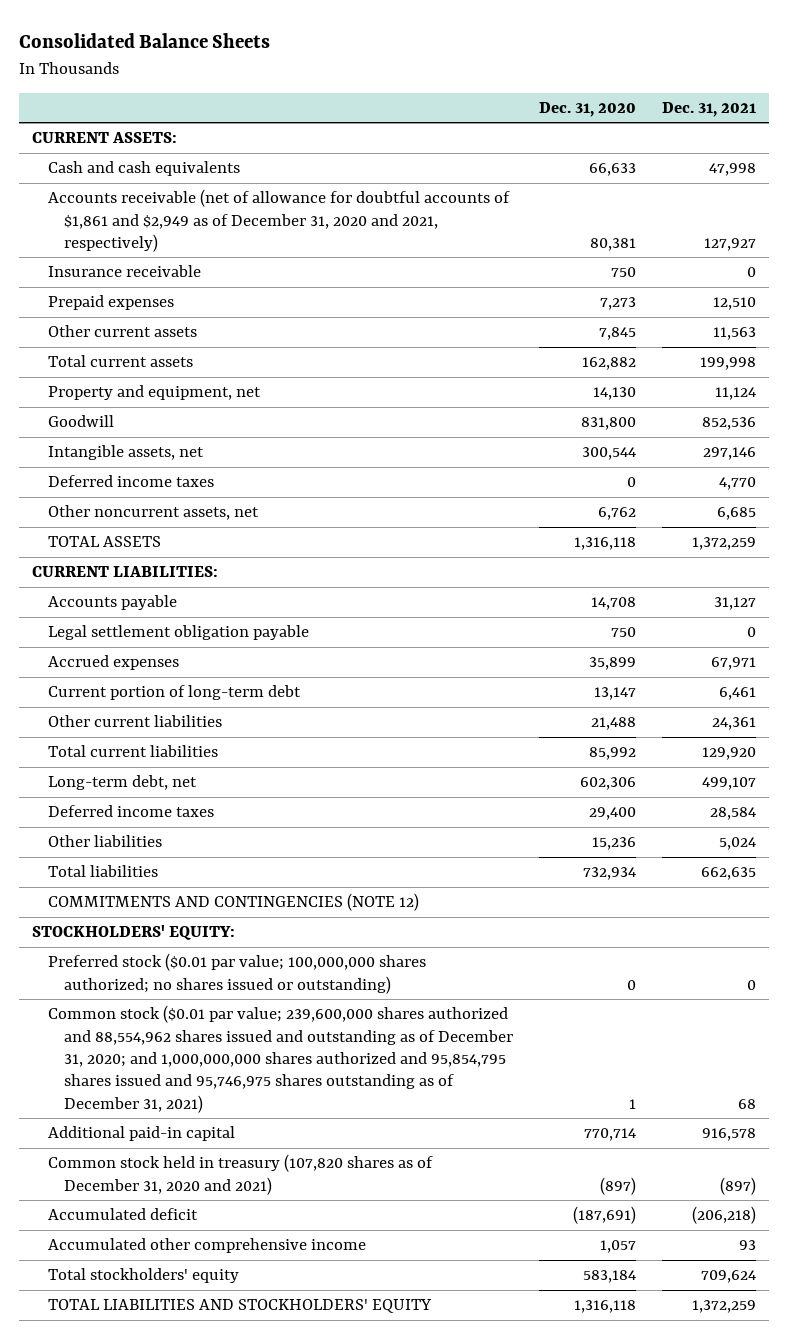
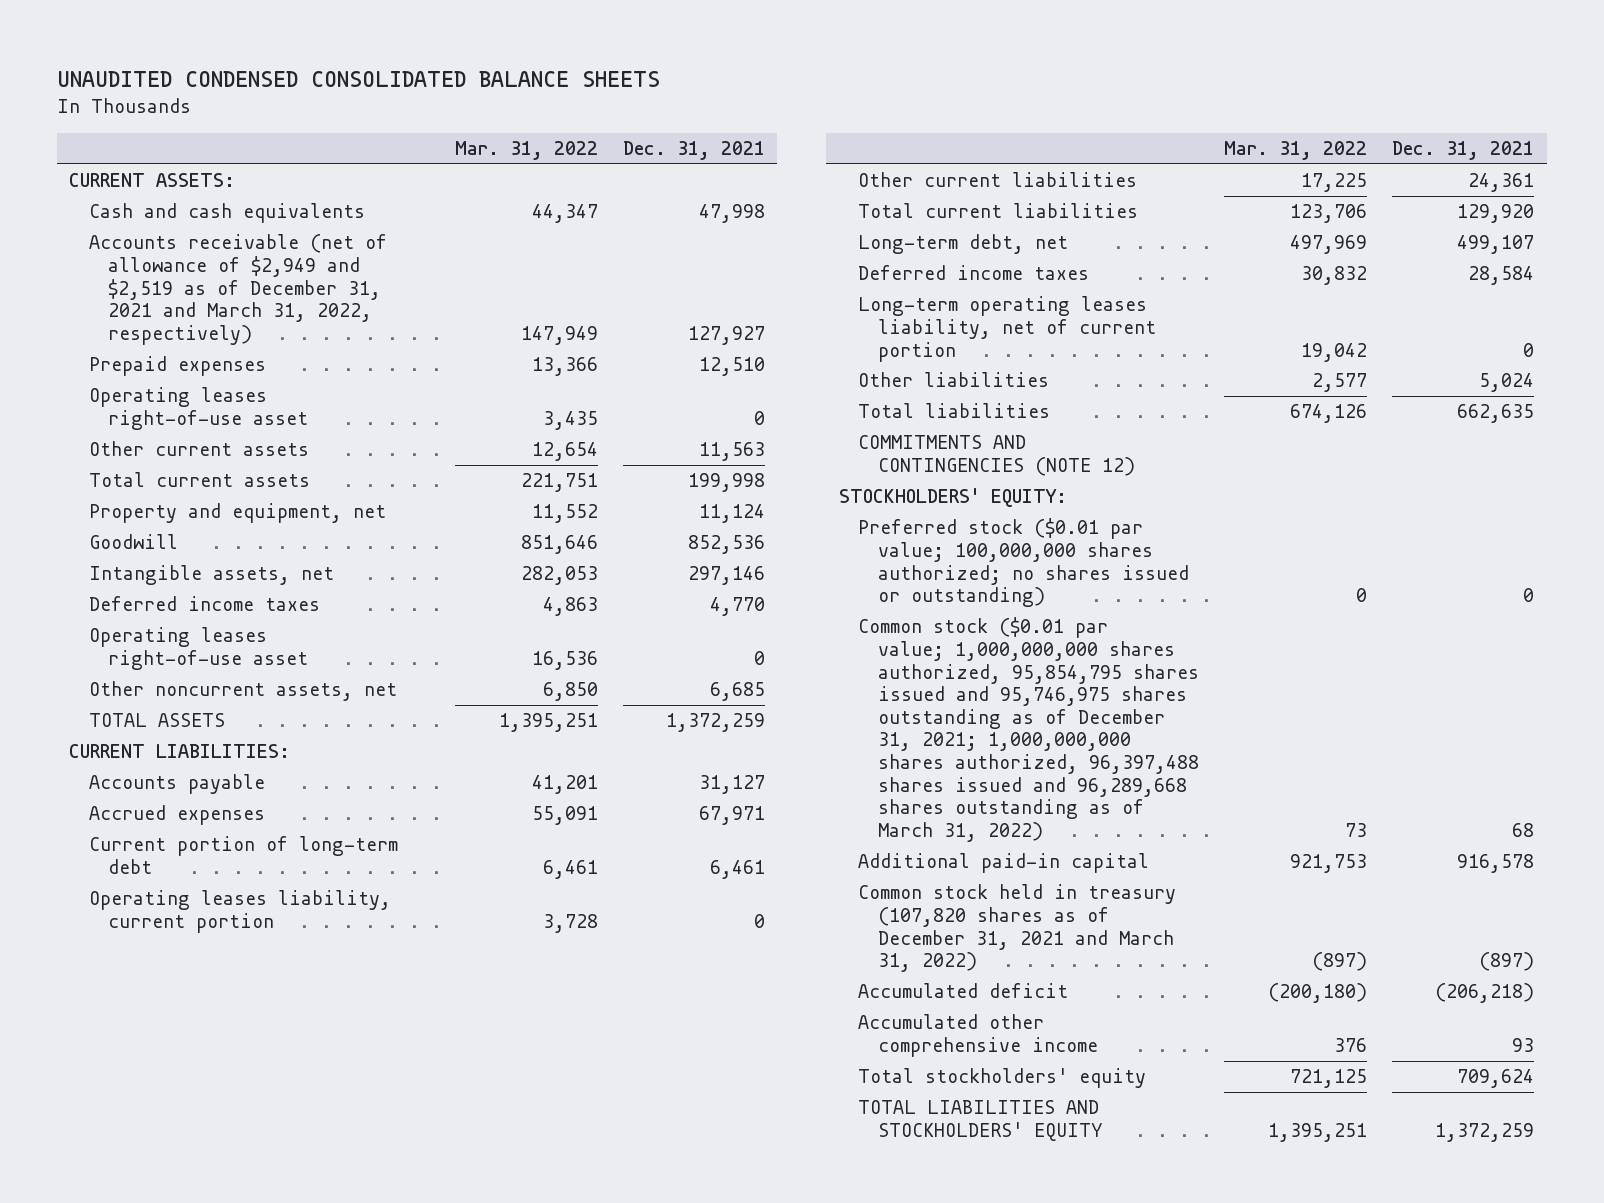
- Consolidated Balance Sheets
+ UNAUDITED CONDENSED CONSOLIDATED BALANCE SHEETS
- | Dec. 31, 2020 | Dec. 31, 2021
+ | Mar. 31, 2022 | Dec. 31, 2021
- Accounts receivable (net of allowance for doubtful accounts of $1,861 and $2,949 as of December 31, 2020 and 2021, respectively) | 80,381 | 127,927
- Insurance receivable | 750 | 0
+ Accounts receivable (net of allowance of $2,949 and $2,519 as of December 31, 2021 and March 31, 2022, respectively) | 147,949 | 127,927
+ Operating leases right-of-use asset | 3,435 | 0
+ Operating leases right-of-use asset | 16,536 | 0
- Legal settlement obligation payable | 750 | 0
+ Operating leases liability, current portion | 3,728 | 0
+ Long-term operating leases liability, net of current portion | 19,042 | 0
- Common stock ($0.01 par value; 239,600,000 shares authorized and 88,554,962 shares issued and outstanding as of December 31, 2020; and 1,000,000,000 shares authorized and 95,854,795 shares issued and 95,746,975 shares outstanding as of December 31, 2021) | 1 | 68
+ Common stock ($0.01 par value; 1,000,000,000 shares authorized, 95,854,795 shares issued and 95,746,975 shares outstanding as of December 31, 2021; 1,000,000,000 shares authorized, 96,397,488 shares issued and 96,289,668 shares outstanding as of March 31, 2022) | 73 | 68
- Common stock held in treasury (107,820 shares as of December 31, 2020 and 2021) | (897) | (897)
+ Common stock held in treasury (107,820 shares as of December 31, 2021 and March 31, 2022) | (897) | (897)

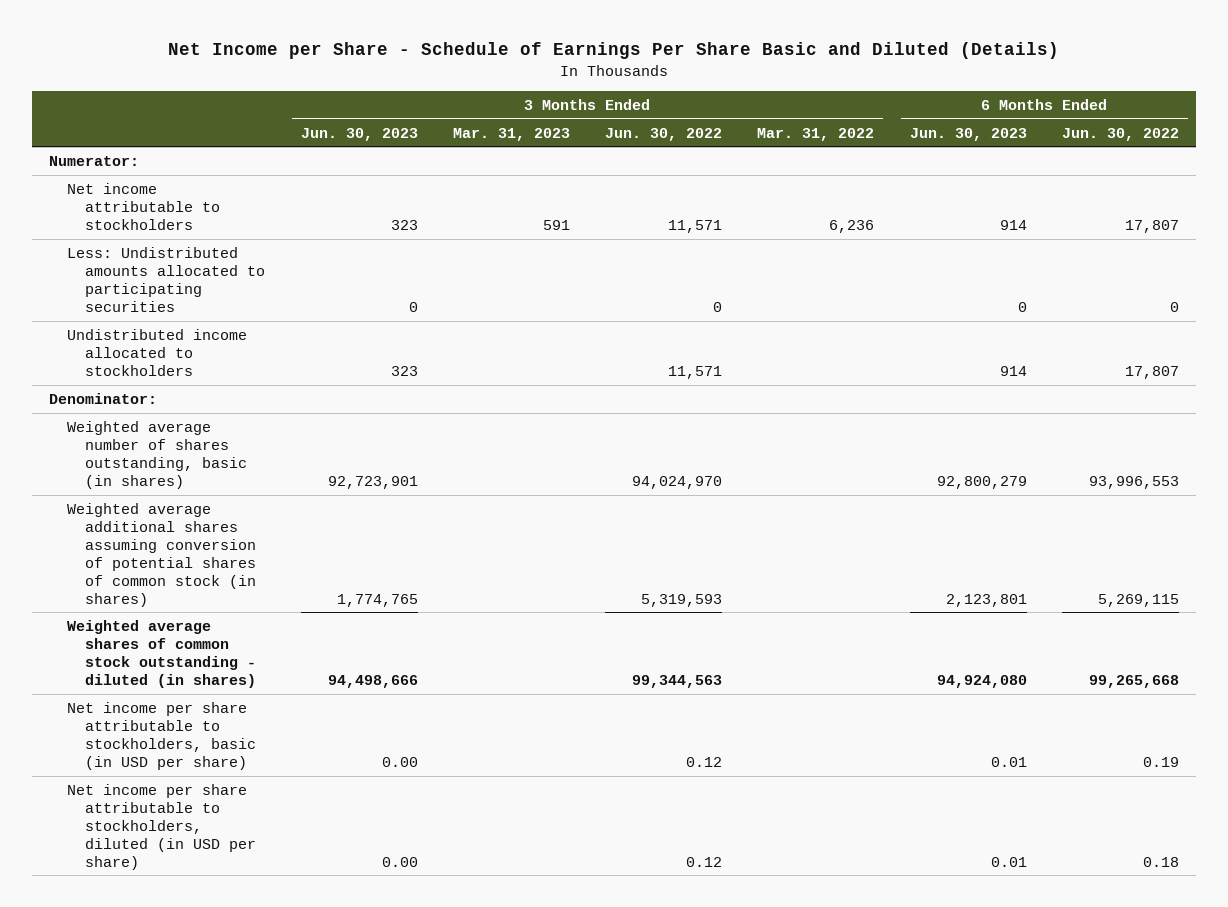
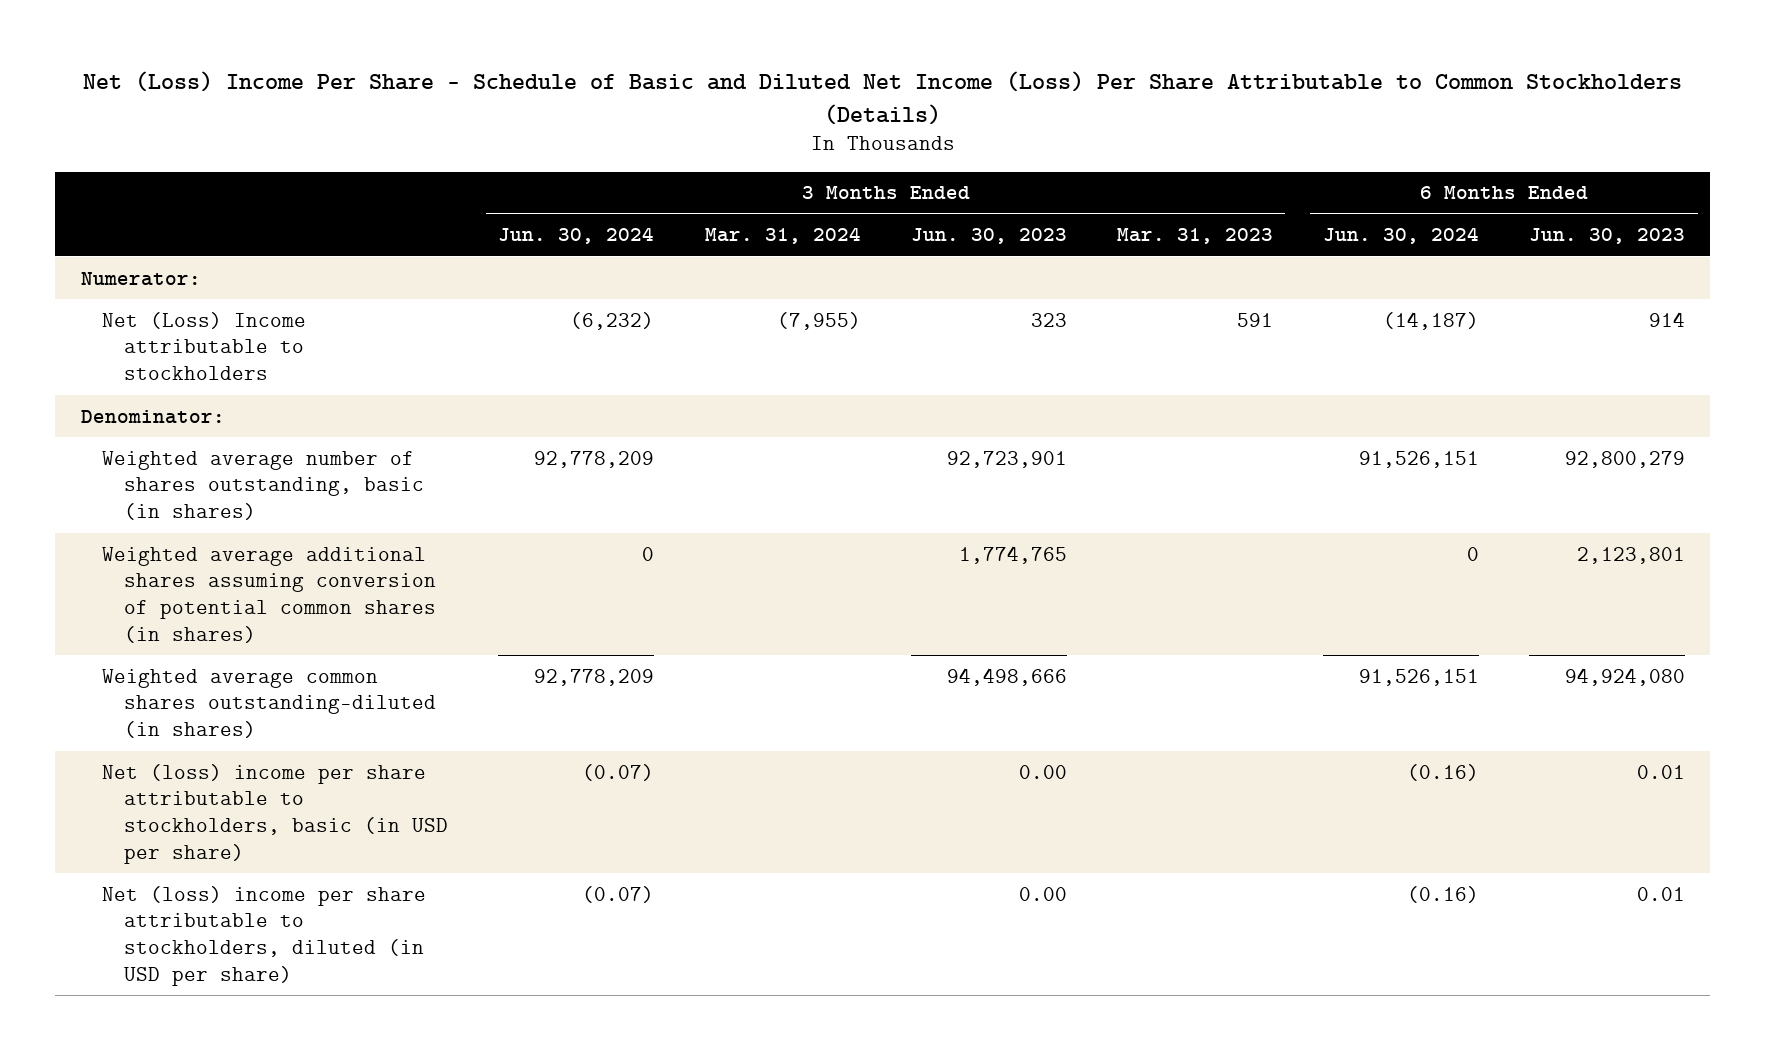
- Net Income per Share - Schedule of Earnings Per Share Basic and Diluted (Details)
+ Net (Loss) Income Per Share - Schedule of Basic and Diluted Net Income (Loss) Per Share Attributable to Common Stockholders (Details)
- | 3 Months Ended Jun. 30, 2023 | 3 Months Ended Mar. 31, 2023 | 3 Months Ended Jun. 30, 2022 | 3 Months Ended Mar. 31, 2022 | 6 Months Ended Jun. 30, 2023 | 6 Months Ended Jun. 30, 2022
+ | 3 Months Ended Jun. 30, 2024 | 3 Months Ended Mar. 31, 2024 | 3 Months Ended Jun. 30, 2023 | 3 Months Ended Mar. 31, 2023 | 6 Months Ended Jun. 30, 2024 | 6 Months Ended Jun. 30, 2023
- Net income attributable to stockholders | 323 | 591 | 11,571 | 6,236 | 914 | 17,807
- Less: Undistributed amounts allocated to participating securities | 0 | | 0 | | 0 | 0
- Undistributed income allocated to stockholders | 323 | | 11,571 | | 914 | 17,807
+ Net (Loss) Income attributable to stockholders | (6,232) | (7,955) | 323 | 591 | (14,187) | 914
- Weighted average additional shares assuming conversion of potential shares of common stock (in shares) | 1,774,765 | | 5,319,593 | | 2,123,801 | 5,269,115
- Weighted average shares of common stock outstanding - diluted (in shares) | 94,498,666 | | 99,344,563 | | 94,924,080 | 99,265,668
- Net income per share attributable to stockholders, basic (in USD per share) | 0.00 | | 0.12 | | 0.01 | 0.19
- Net income per share attributable to stockholders, diluted (in USD per share) | 0.00 | | 0.12 | | 0.01 | 0.18
+ Weighted average additional shares assuming conversion of potential common shares (in shares) | 0 | | 1,774,765 | | 0 | 2,123,801
+ Weighted average common shares outstanding-diluted (in shares) | 92,778,209 | | 94,498,666 | | 91,526,151 | 94,924,080
+ Net (loss) income per share attributable to stockholders, basic (in USD per share) | (0.07) | | 0.00 | | (0.16) | 0.01
+ Net (loss) income per share attributable to stockholders, diluted (in USD per share) | (0.07) | | 0.00 | | (0.16) | 0.01

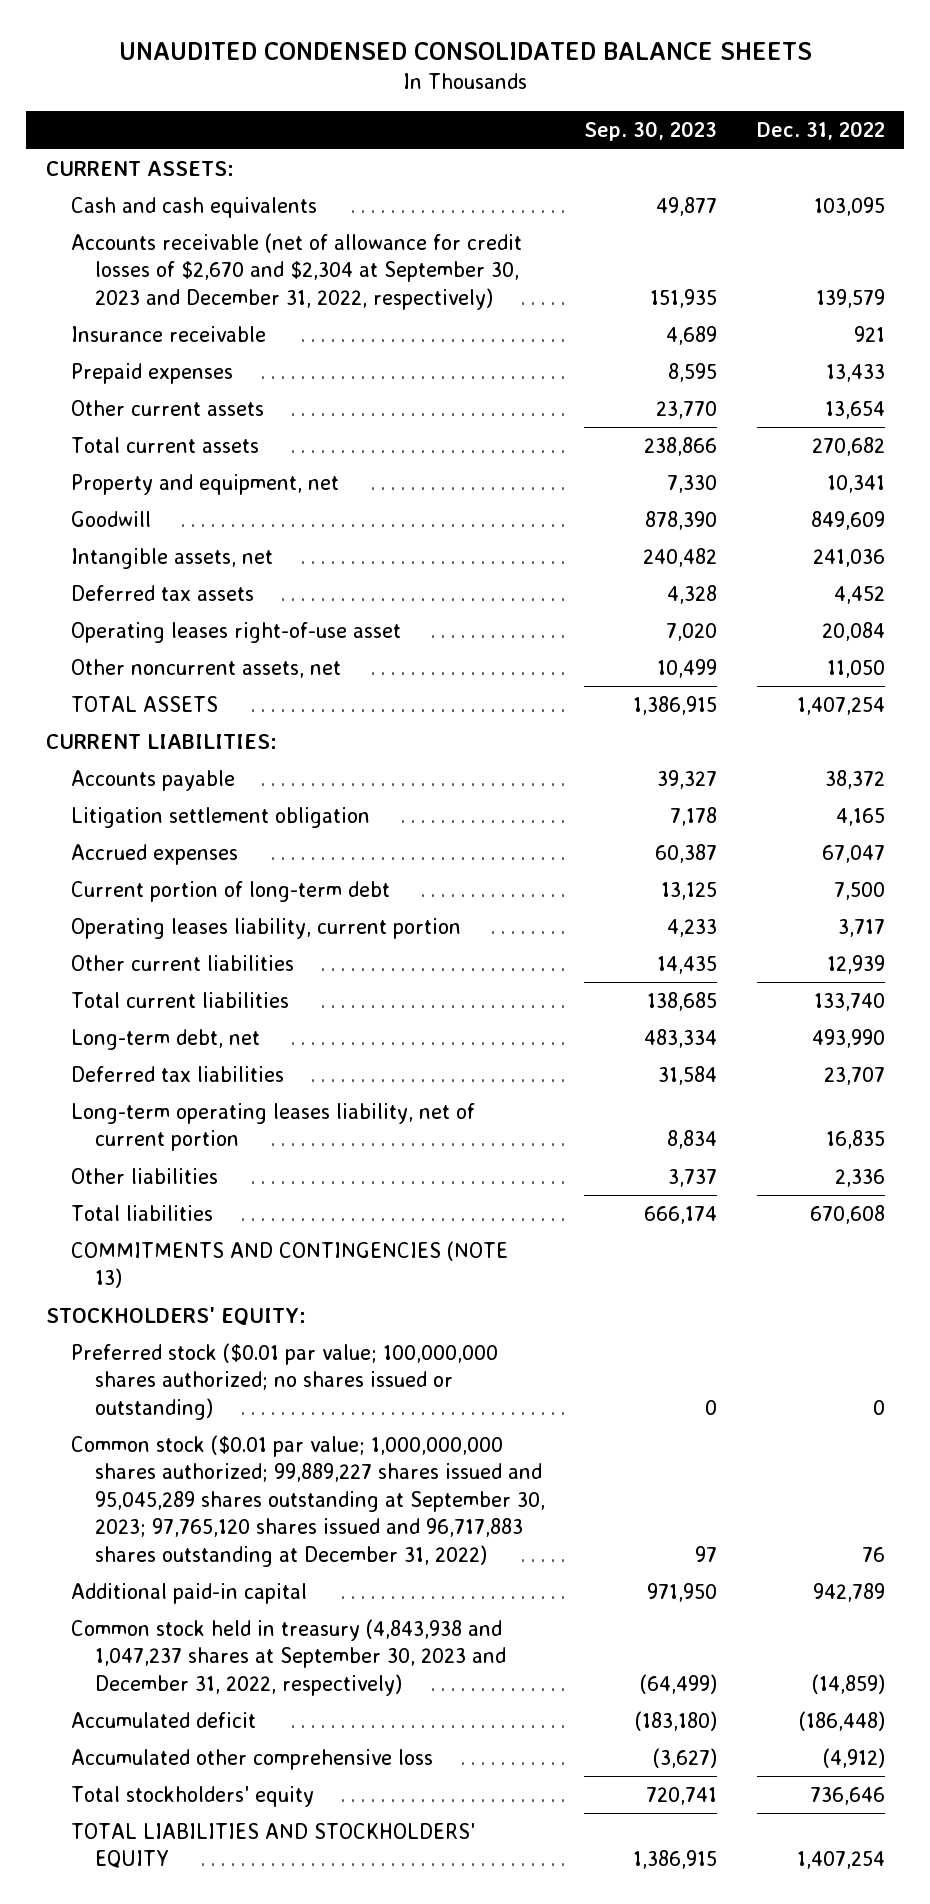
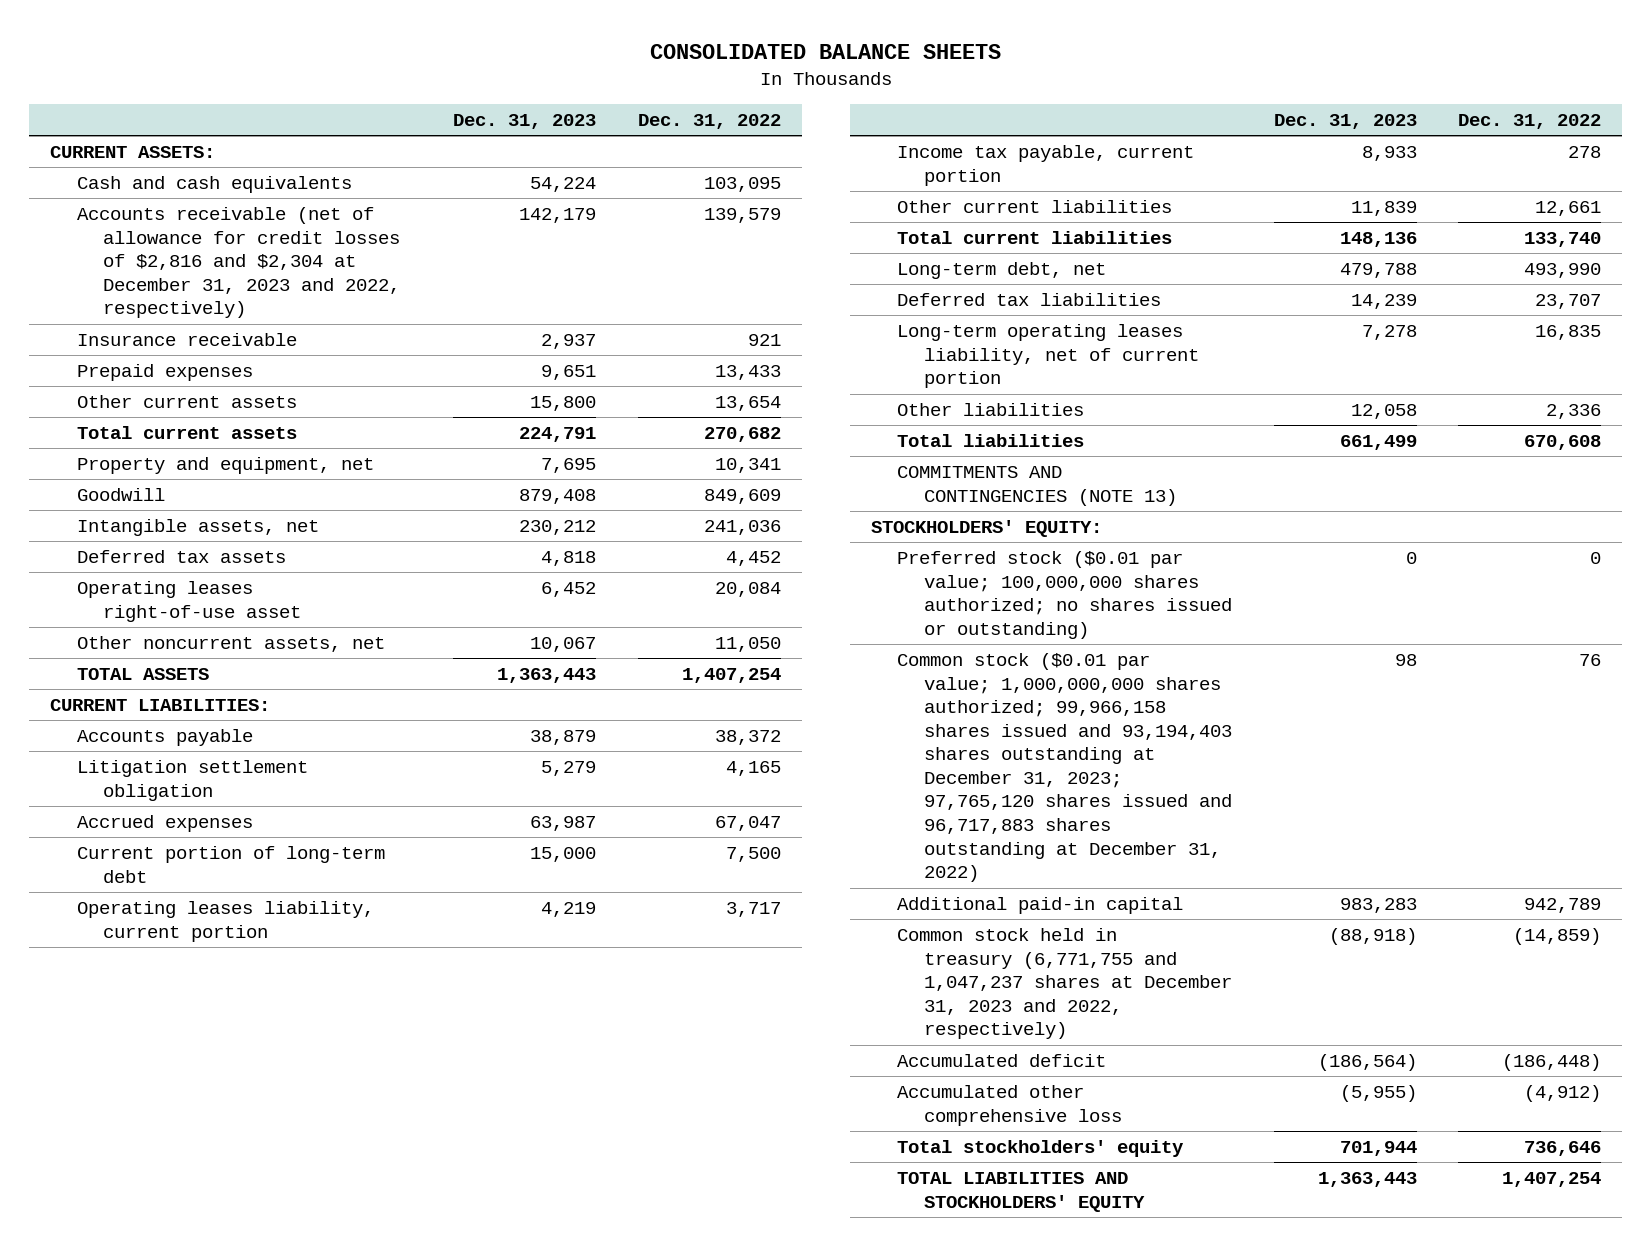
- UNAUDITED CONDENSED CONSOLIDATED BALANCE SHEETS
+ CONSOLIDATED BALANCE SHEETS
- | Sep. 30, 2023 | Dec. 31, 2022
+ | Dec. 31, 2023 | Dec. 31, 2022
- Accounts receivable (net of allowance for credit losses of $2,670 and $2,304 at September 30, 2023 and December 31, 2022, respectively) | 151,935 | 139,579
+ Accounts receivable (net of allowance for credit losses of $2,816 and $2,304 at December 31, 2023 and 2022, respectively) | 142,179 | 139,579
- Other current liabilities | 14,435 | 12,939
+ Income tax payable, current portion | 8,933 | 278
+ Other current liabilities | 11,839 | 12,661
- Common stock ($0.01 par value; 1,000,000,000 shares authorized; 99,889,227 shares issued and 95,045,289 shares outstanding at September 30, 2023; 97,765,120 shares issued and 96,717,883 shares outstanding at December 31, 2022) | 97 | 76
+ Common stock ($0.01 par value; 1,000,000,000 shares authorized; 99,966,158 shares issued and 93,194,403 shares outstanding at December 31, 2023; 97,765,120 shares issued and 96,717,883 shares outstanding at December 31, 2022) | 98 | 76
- Common stock held in treasury (4,843,938 and 1,047,237 shares at September 30, 2023 and December 31, 2022, respectively) | (64,499) | (14,859)
+ Common stock held in treasury (6,771,755 and 1,047,237 shares at December 31, 2023 and 2022, respectively) | (88,918) | (14,859)

